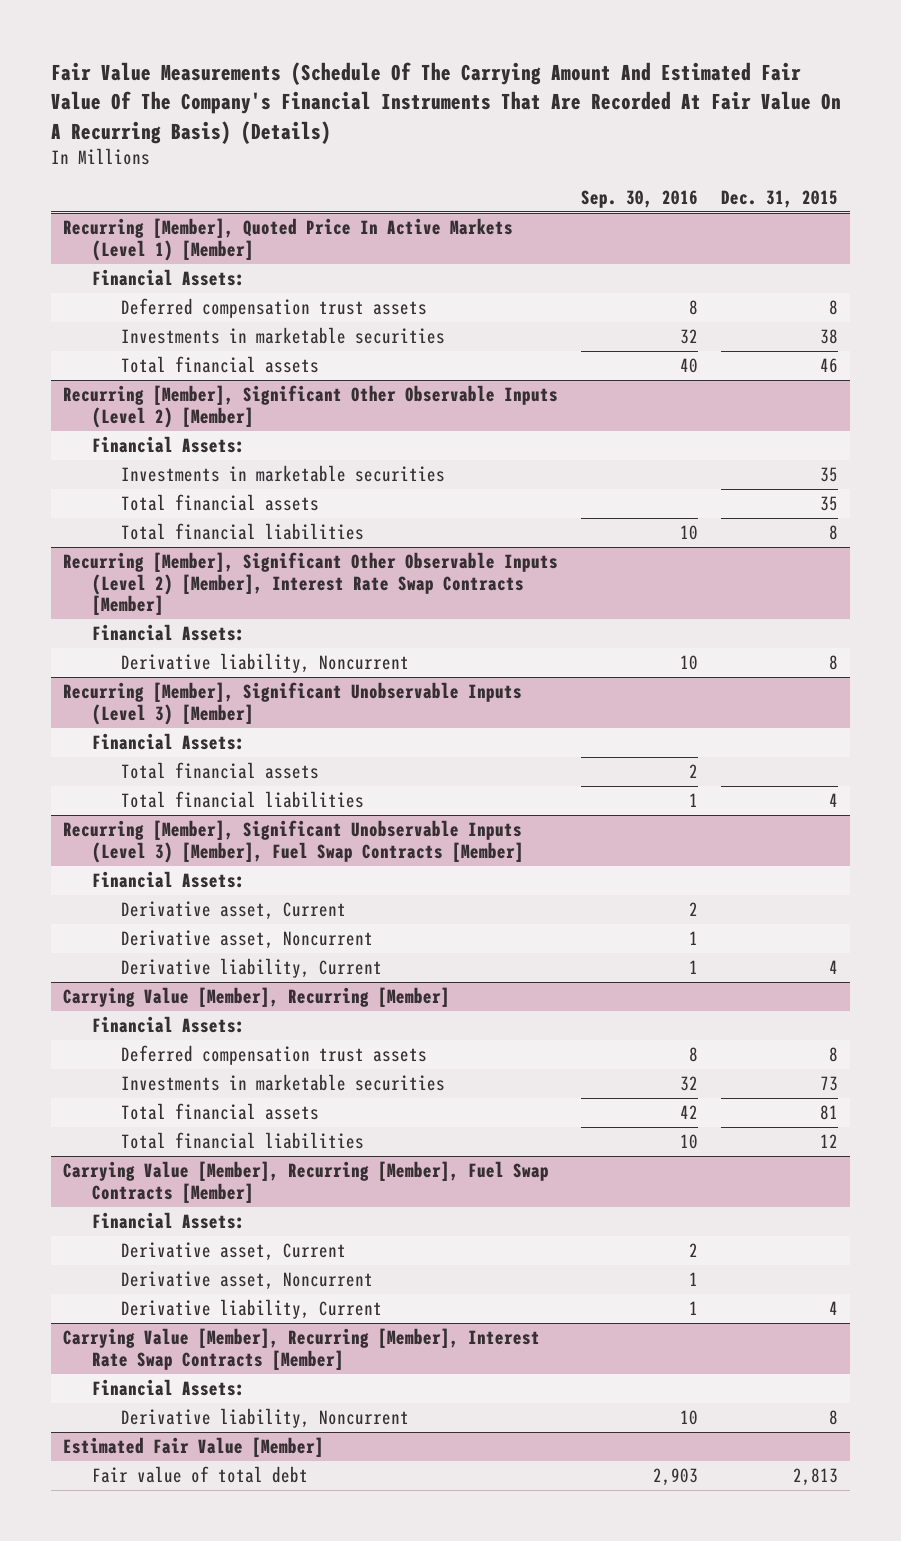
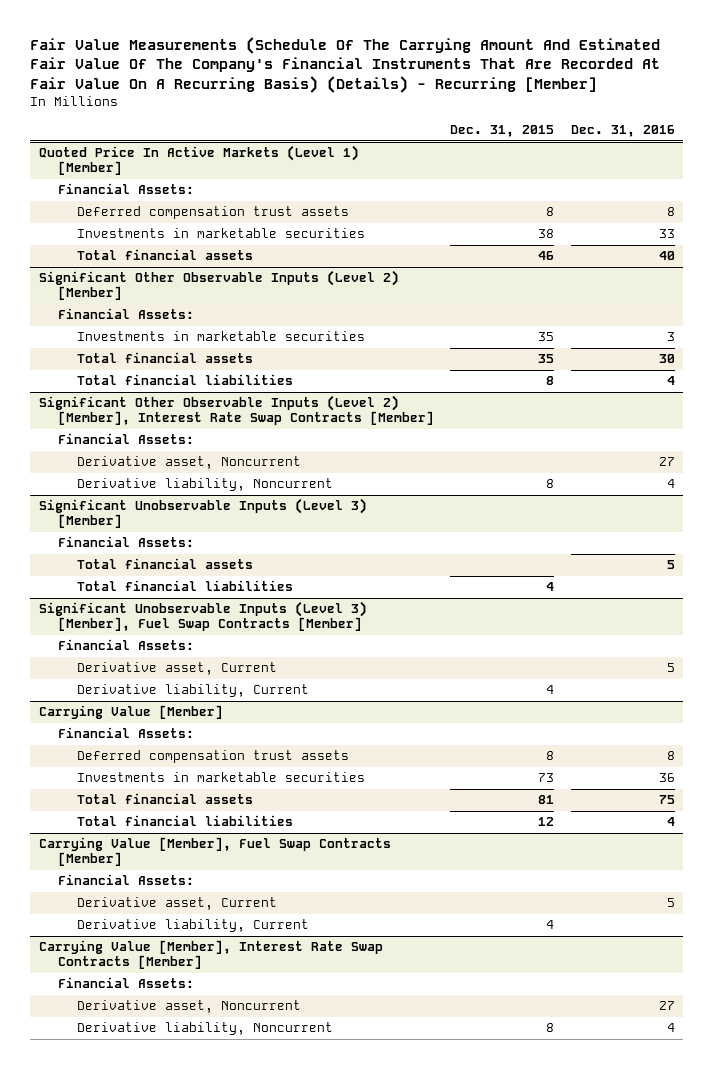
- Fair Value Measurements (Schedule Of The Carrying Amount And Estimated Fair Value Of The Company's Financial Instruments That Are Recorded At Fair Value On A Recurring Basis) (Details)
+ Fair Value Measurements (Schedule Of The Carrying Amount And Estimated Fair Value Of The Company's Financial Instruments That Are Recorded At Fair Value On A Recurring Basis) (Details) - Recurring [Member]
- | Sep. 30, 2016 | Dec. 31, 2015
+ | Dec. 31, 2015 | Dec. 31, 2016
- Recurring [Member], Quoted Price In Active Markets (Level 1) [Member]
+ Quoted Price In Active Markets (Level 1) [Member]
- Recurring [Member], Significant Other Observable Inputs (Level 2) [Member]
+ Significant Other Observable Inputs (Level 2) [Member]
- Recurring [Member], Significant Other Observable Inputs (Level 2) [Member], Interest Rate Swap Contracts [Member]
+ Significant Other Observable Inputs (Level 2) [Member], Interest Rate Swap Contracts [Member]
+ Derivative asset, Noncurrent | | 27
- Recurring [Member], Significant Unobservable Inputs (Level 3) [Member]
+ Significant Unobservable Inputs (Level 3) [Member]
- Recurring [Member], Significant Unobservable Inputs (Level 3) [Member], Fuel Swap Contracts [Member]
+ Significant Unobservable Inputs (Level 3) [Member], Fuel Swap Contracts [Member]
- Derivative asset, Noncurrent | 1 |
- Carrying Value [Member], Recurring [Member]
+ Carrying Value [Member]
- Carrying Value [Member], Recurring [Member], Fuel Swap Contracts [Member]
+ Carrying Value [Member], Fuel Swap Contracts [Member]
- Derivative asset, Noncurrent | 1 |
- Carrying Value [Member], Recurring [Member], Interest Rate Swap Contracts [Member]
+ Carrying Value [Member], Interest Rate Swap Contracts [Member]
+ Derivative asset, Noncurrent | | 27
- Estimated Fair Value [Member]
- Fair value of total debt | 2,903 | 2,813

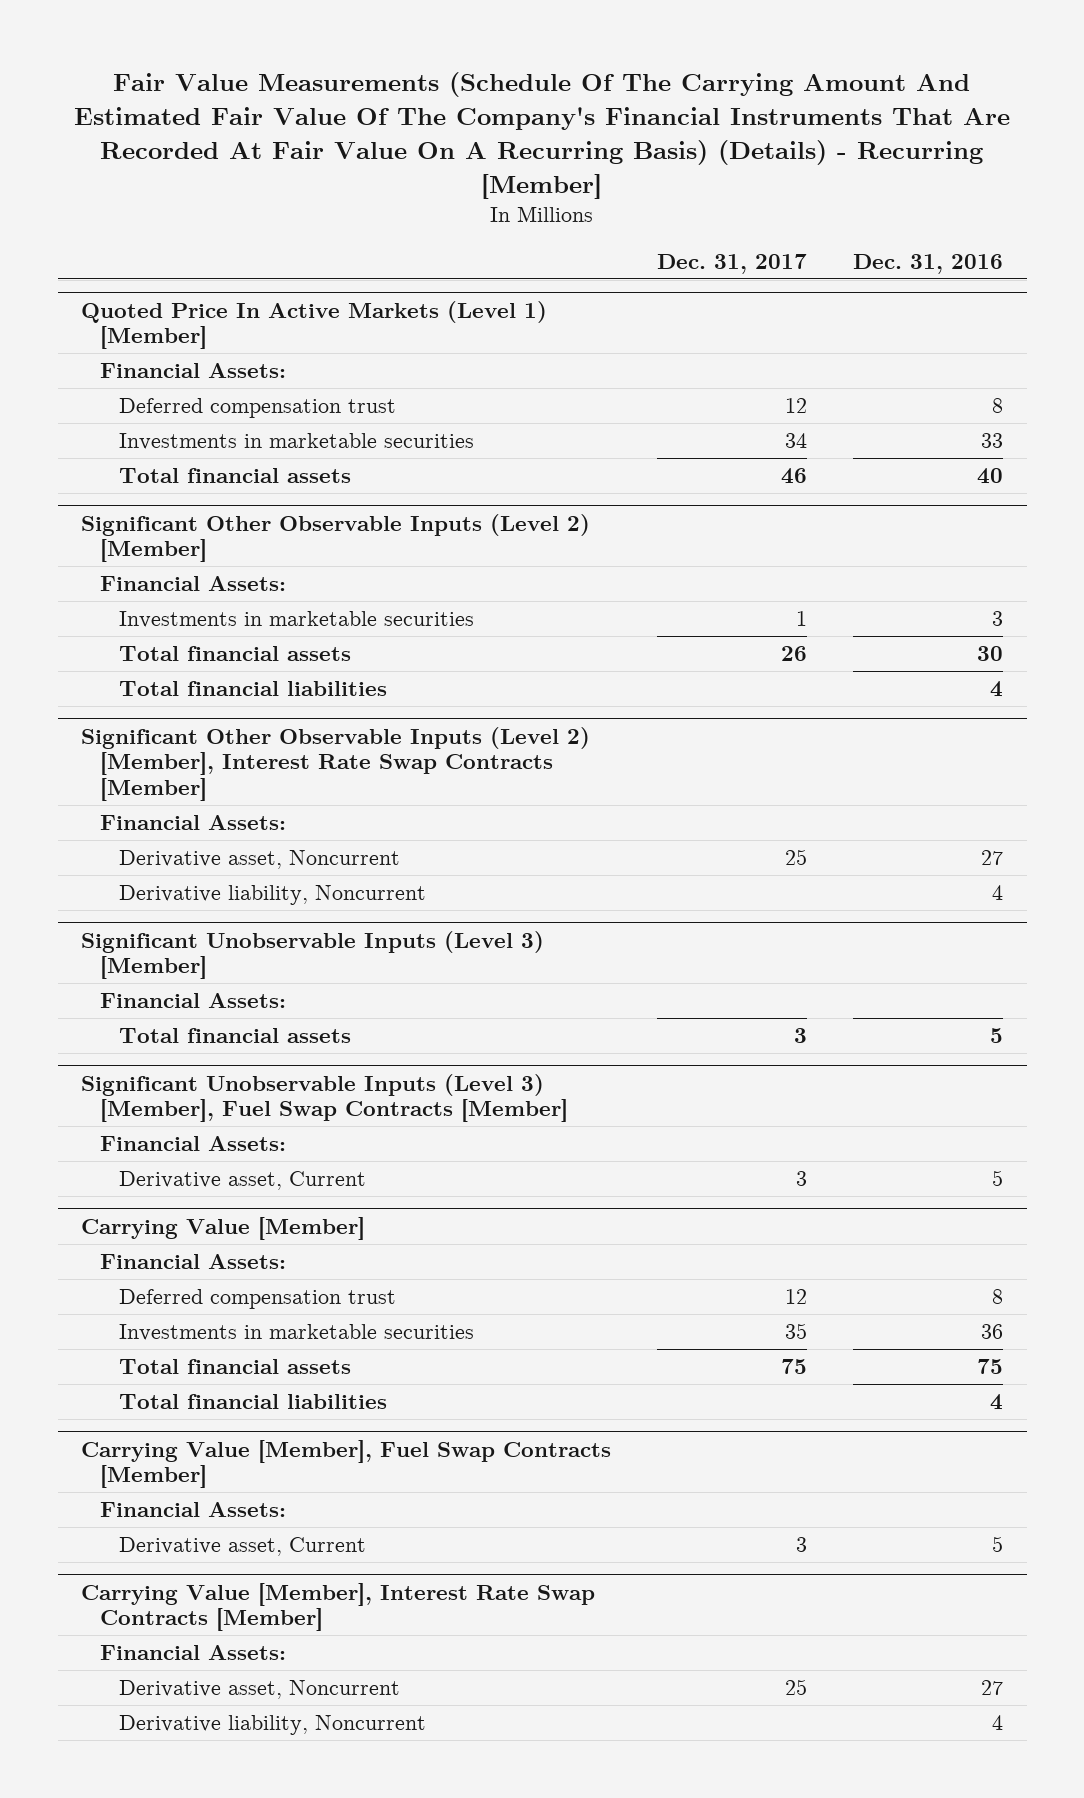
- | Dec. 31, 2015 | Dec. 31, 2016
+ | Dec. 31, 2017 | Dec. 31, 2016
@ Quoted Price In Active Markets (Level 1) [Member]
- Deferred compensation trust assets | 8 | 8
+ Deferred compensation trust | 12 | 8
@ Significant Unobservable Inputs (Level 3) [Member]
- Total financial liabilities | 4 |
@ Significant Unobservable Inputs (Level 3) [Member], Fuel Swap Contracts [Member]
- Derivative liability, Current | 4 |
@ Carrying Value [Member]
- Deferred compensation trust assets | 8 | 8
+ Deferred compensation trust | 12 | 8
@ Carrying Value [Member], Fuel Swap Contracts [Member]
- Derivative liability, Current | 4 |

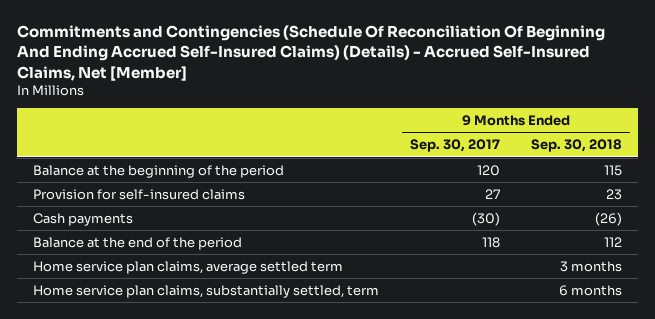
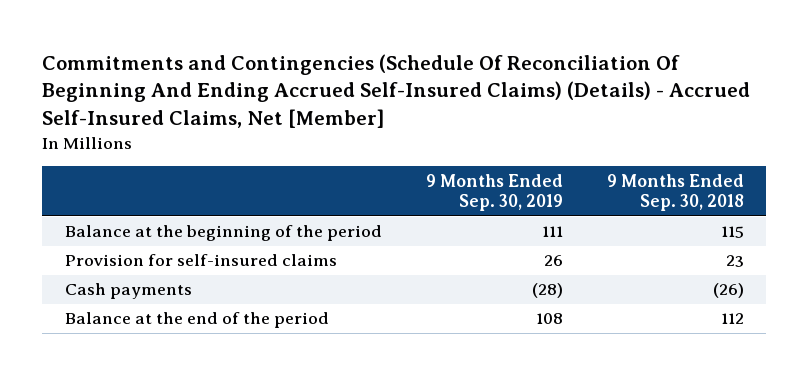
- | 9 Months Ended Sep. 30, 2017 | 9 Months Ended Sep. 30, 2018
+ | 9 Months Ended Sep. 30, 2019 | 9 Months Ended Sep. 30, 2018
- Home service plan claims, average settled term | | 3 months
- Home service plan claims, substantially settled, term | | 6 months

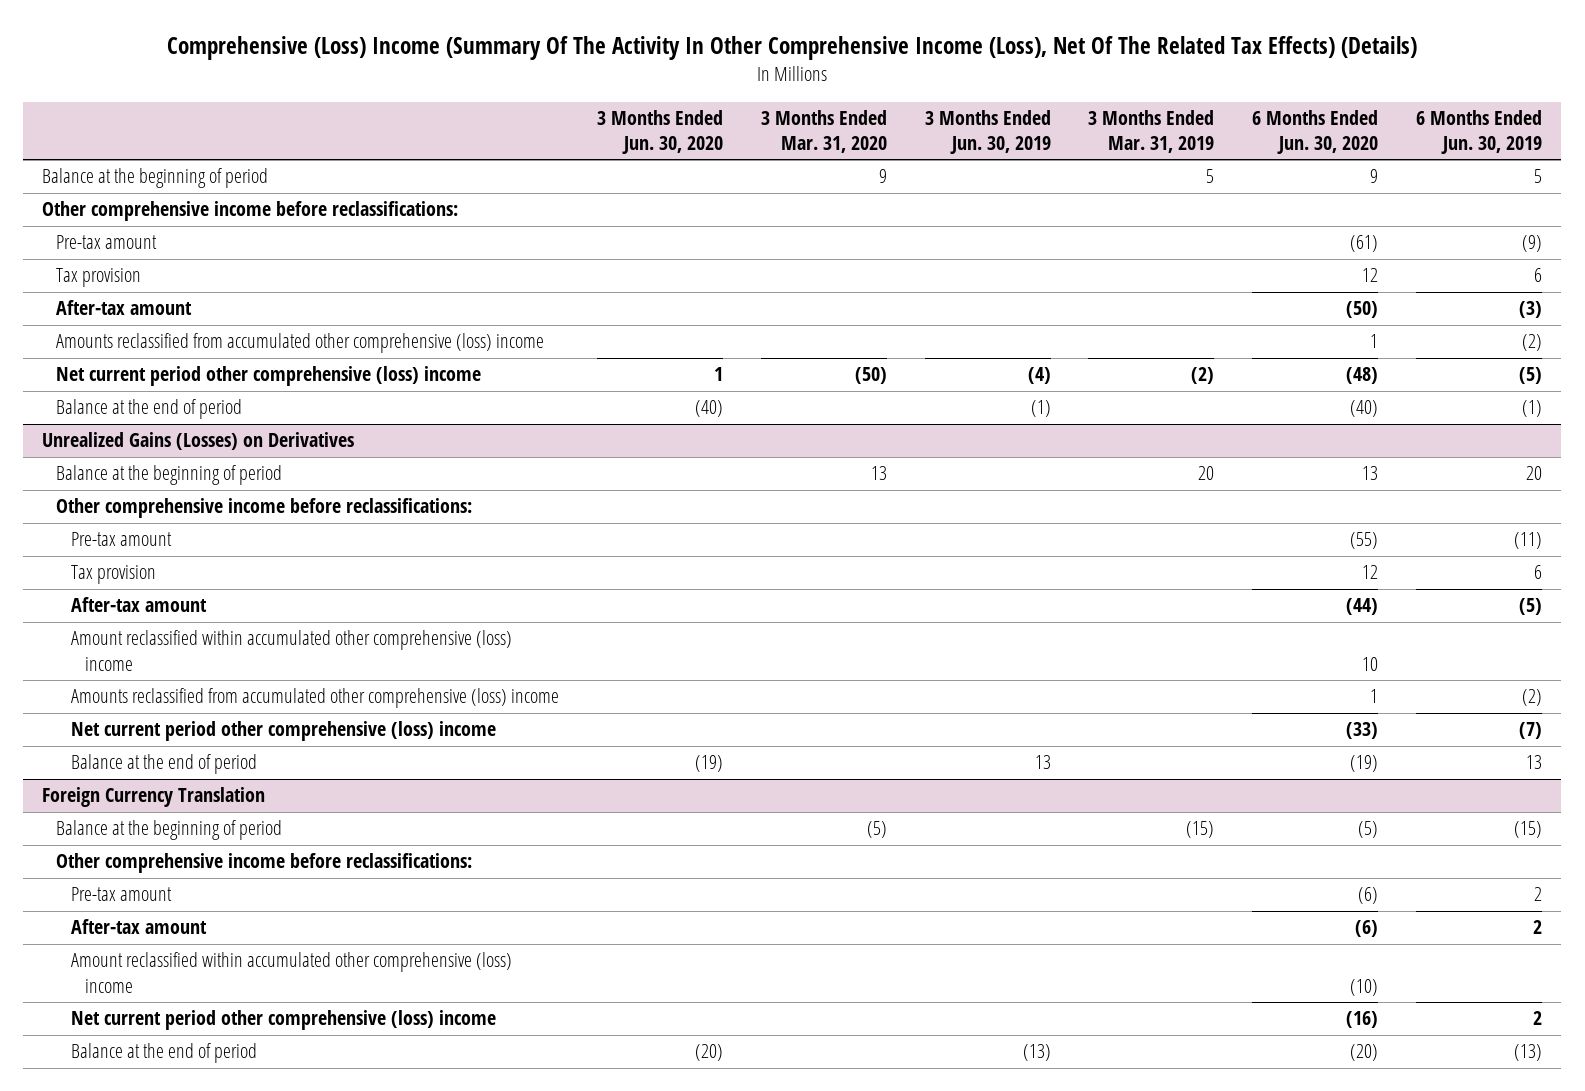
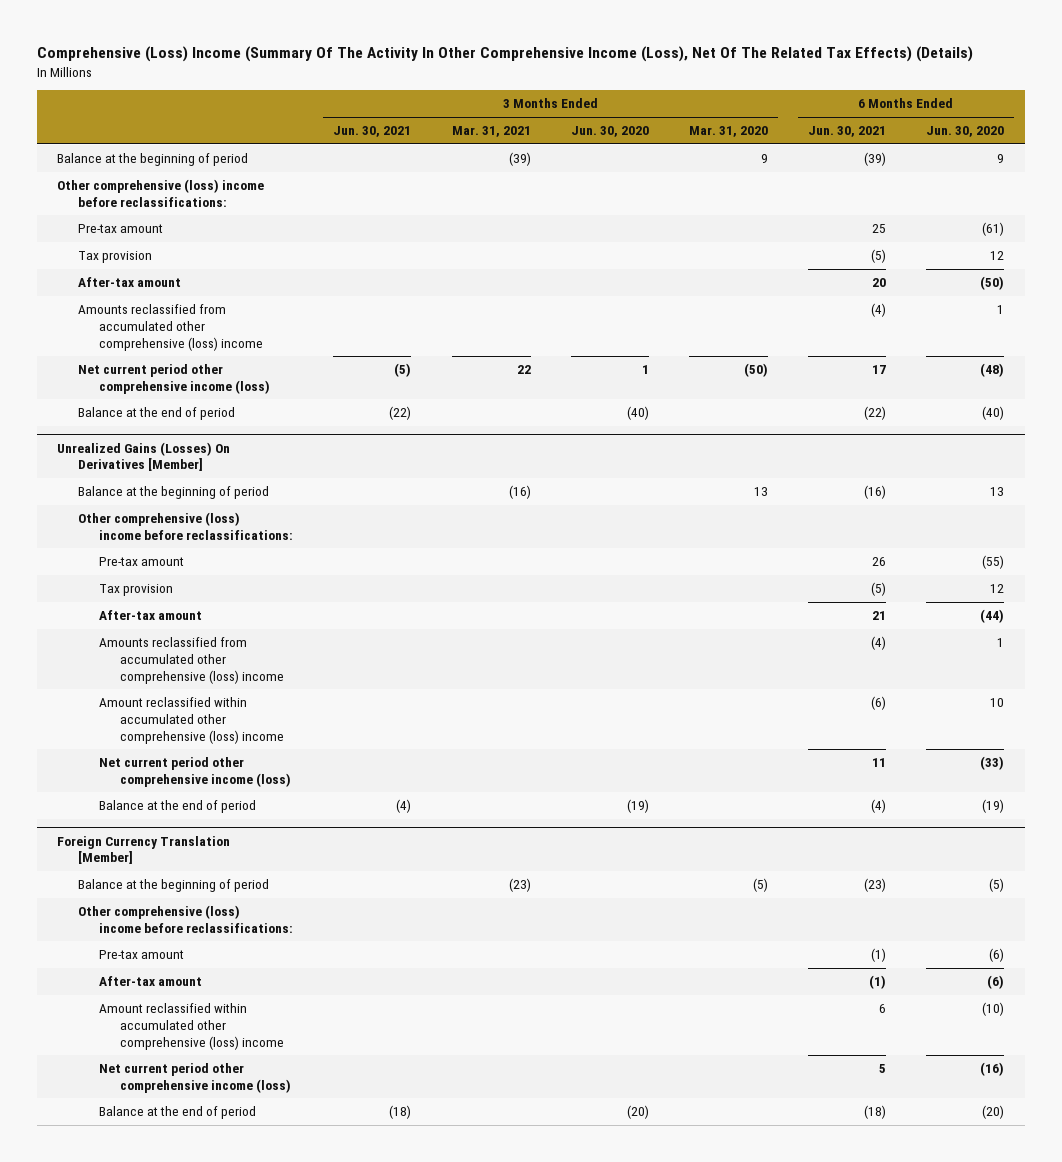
- | 3 Months Ended Jun. 30, 2020 | 3 Months Ended Mar. 31, 2020 | 3 Months Ended Jun. 30, 2019 | 3 Months Ended Mar. 31, 2019 | 6 Months Ended Jun. 30, 2020 | 6 Months Ended Jun. 30, 2019
+ | 3 Months Ended Jun. 30, 2021 | 3 Months Ended Mar. 31, 2021 | 3 Months Ended Jun. 30, 2020 | 3 Months Ended Mar. 31, 2020 | 6 Months Ended Jun. 30, 2021 | 6 Months Ended Jun. 30, 2020
- Other comprehensive income before reclassifications:
+ Other comprehensive (loss) income before reclassifications:
- Net current period other comprehensive (loss) income | 1 | (50) | (4) | (2) | (48) | (5)
+ Net current period other comprehensive income (loss) | (5) | 22 | 1 | (50) | 17 | (48)
- Unrealized Gains (Losses) on Derivatives
+ Unrealized Gains (Losses) On Derivatives [Member]
- Other comprehensive income before reclassifications:
+ Other comprehensive (loss) income before reclassifications:
- Amount reclassified within accumulated other comprehensive (loss) income | | | | | 10 |
- Net current period other comprehensive (loss) income | | | | | (33) | (7)
+ Amount reclassified within accumulated other comprehensive (loss) income | | | | | (6) | 10
+ Net current period other comprehensive income (loss) | | | | | 11 | (33)
- Foreign Currency Translation
+ Foreign Currency Translation [Member]
- Other comprehensive income before reclassifications:
+ Other comprehensive (loss) income before reclassifications:
- Net current period other comprehensive (loss) income | | | | | (16) | 2
+ Net current period other comprehensive income (loss) | | | | | 5 | (16)

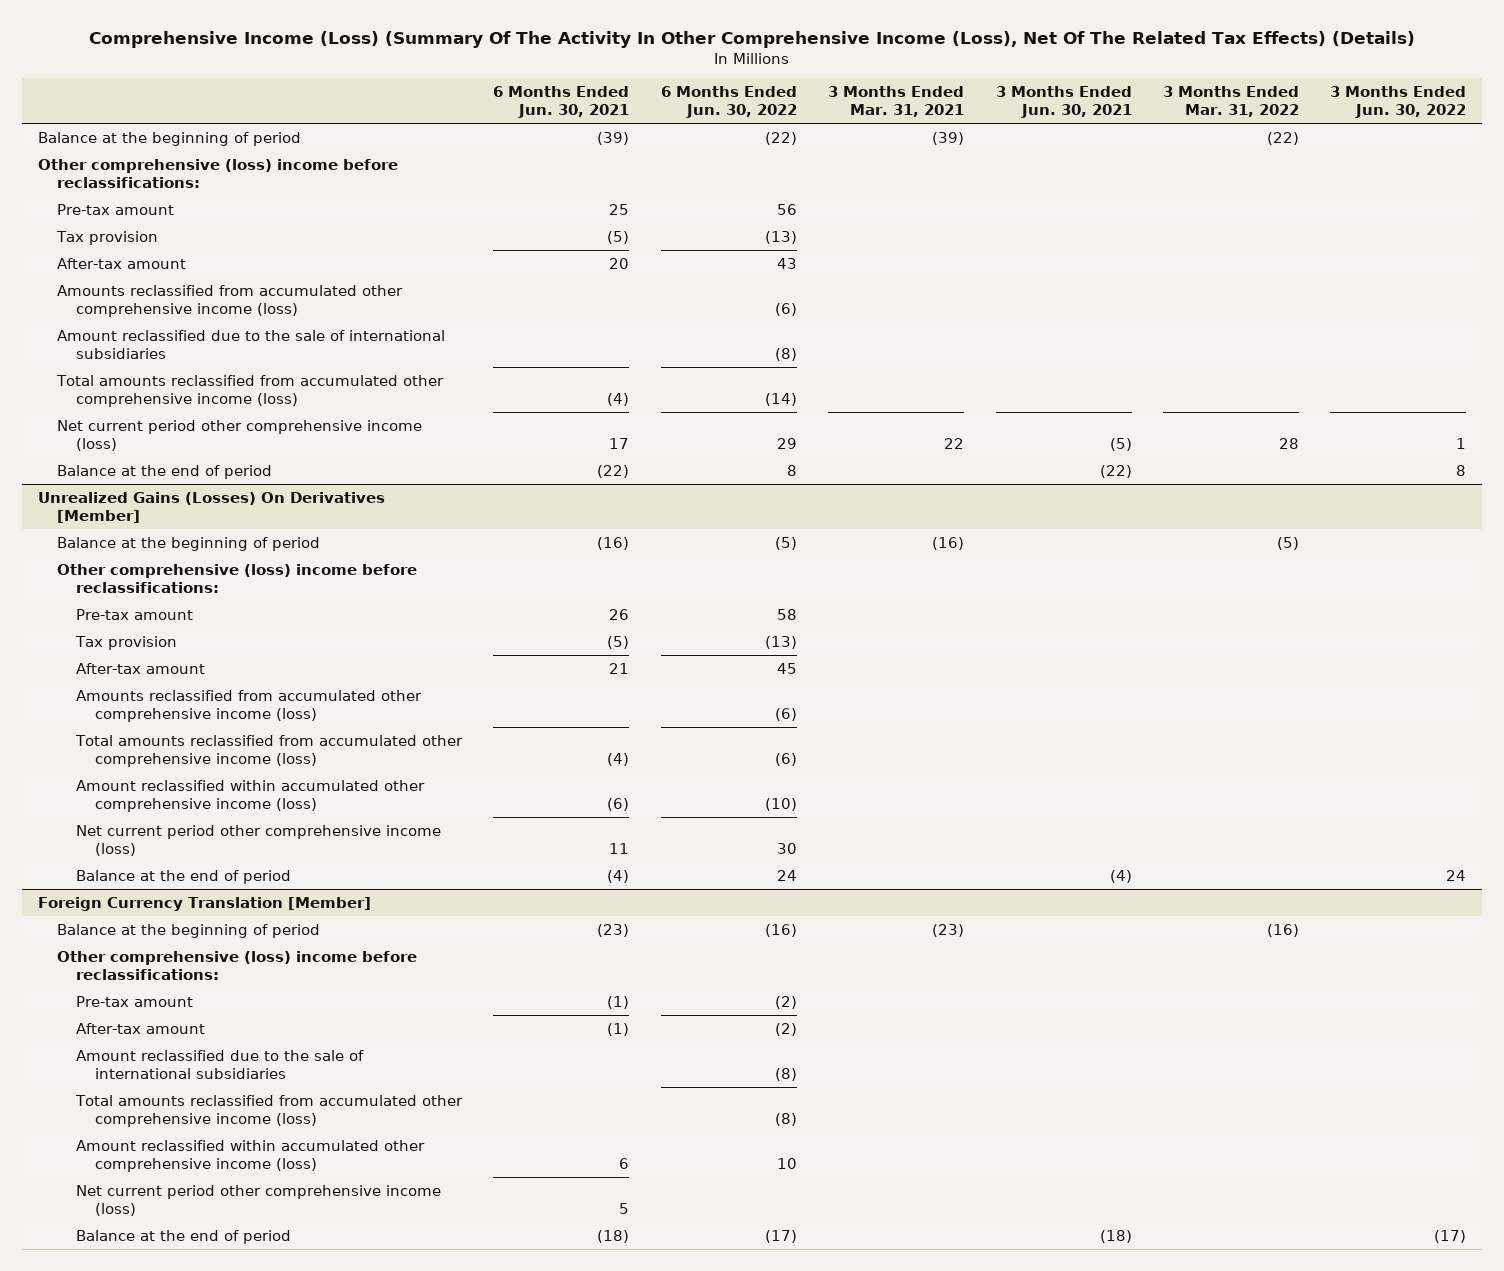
- Comprehensive (Loss) Income (Summary Of The Activity In Other Comprehensive Income (Loss), Net Of The Related Tax Effects) (Details)
+ Comprehensive Income (Loss) (Summary Of The Activity In Other Comprehensive Income (Loss), Net Of The Related Tax Effects) (Details)
- | 3 Months Ended Jun. 30, 2021 | 3 Months Ended Mar. 31, 2021 | 3 Months Ended Jun. 30, 2020 | 3 Months Ended Mar. 31, 2020 | 6 Months Ended Jun. 30, 2021 | 6 Months Ended Jun. 30, 2020
+ | 6 Months Ended Jun. 30, 2021 | 6 Months Ended Jun. 30, 2022 | 3 Months Ended Mar. 31, 2021 | 3 Months Ended Jun. 30, 2021 | 3 Months Ended Mar. 31, 2022 | 3 Months Ended Jun. 30, 2022
- Amounts reclassified from accumulated other comprehensive (loss) income | | | | | (4) | 1
+ Amounts reclassified from accumulated other comprehensive income (loss) | | (6) | | | |
+ Amount reclassified due to the sale of international subsidiaries | | (8) | | | |
+ Total amounts reclassified from accumulated other comprehensive income (loss) | (4) | (14) | | | |
@ Unrealized Gains (Losses) On Derivatives [Member]
- Amounts reclassified from accumulated other comprehensive (loss) income | | | | | (4) | 1
- Amount reclassified within accumulated other comprehensive (loss) income | | | | | (6) | 10
+ Amounts reclassified from accumulated other comprehensive income (loss) | | (6) | | | |
+ Total amounts reclassified from accumulated other comprehensive income (loss) | (4) | (6) | | | |
+ Amount reclassified within accumulated other comprehensive income (loss) | (6) | (10) | | | |
@ Foreign Currency Translation [Member]
- Amount reclassified within accumulated other comprehensive (loss) income | | | | | 6 | (10)
+ Amount reclassified due to the sale of international subsidiaries | | (8) | | | |
+ Total amounts reclassified from accumulated other comprehensive income (loss) | | (8) | | | |
+ Amount reclassified within accumulated other comprehensive income (loss) | 6 | 10 | | | |

